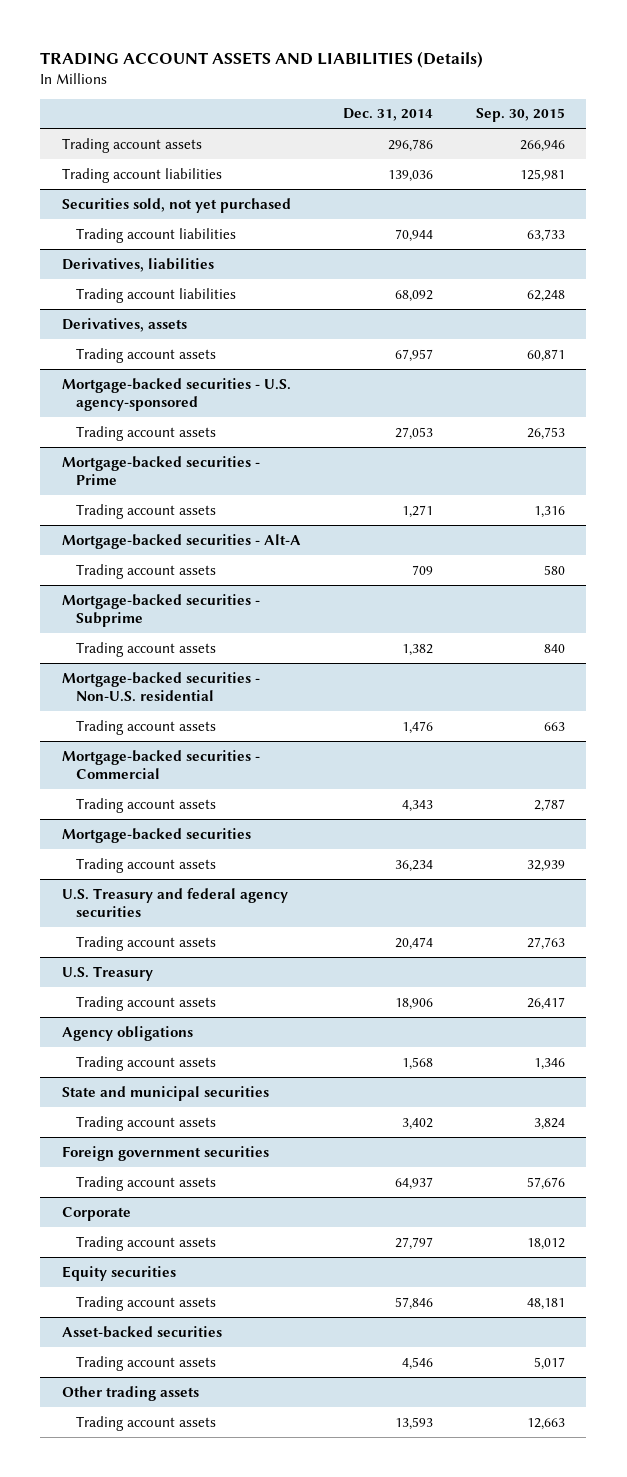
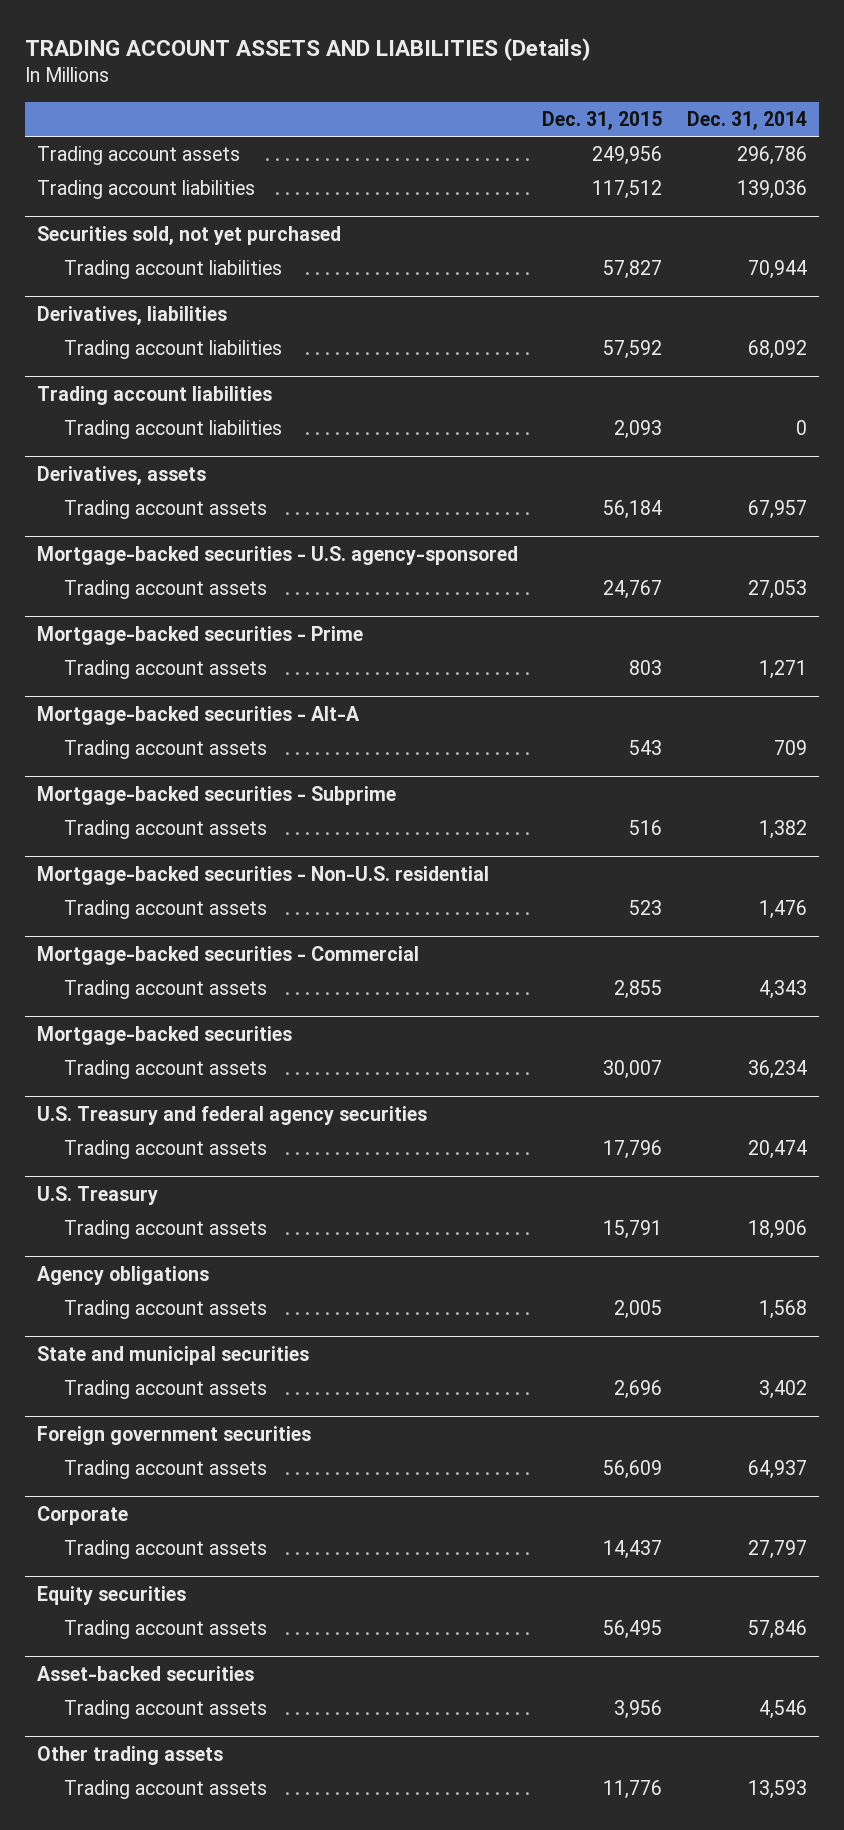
- | Dec. 31, 2014 | Sep. 30, 2015
+ | Dec. 31, 2015 | Dec. 31, 2014
+ Trading account liabilities
+ Trading account liabilities | 2,093 | 0

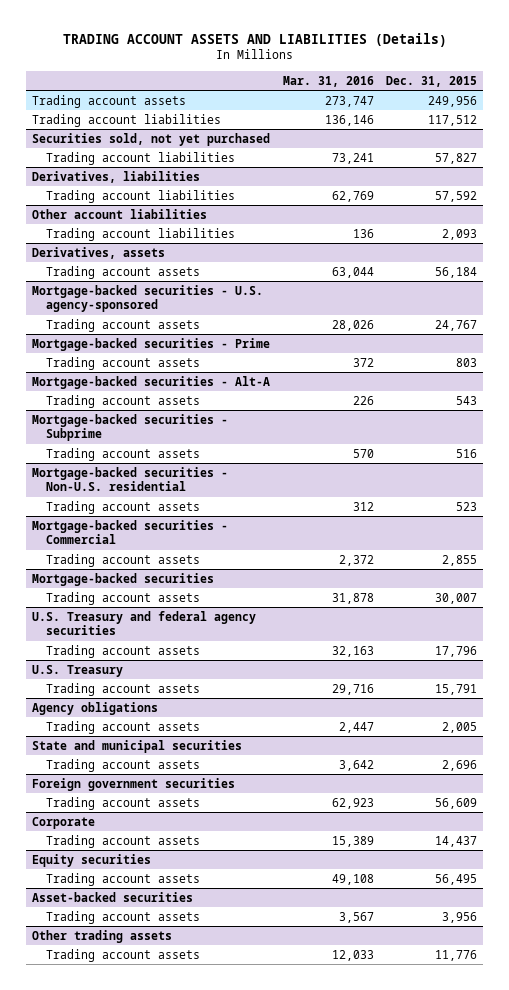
- | Dec. 31, 2015 | Dec. 31, 2014
+ | Mar. 31, 2016 | Dec. 31, 2015
- Trading account liabilities
+ Other account liabilities

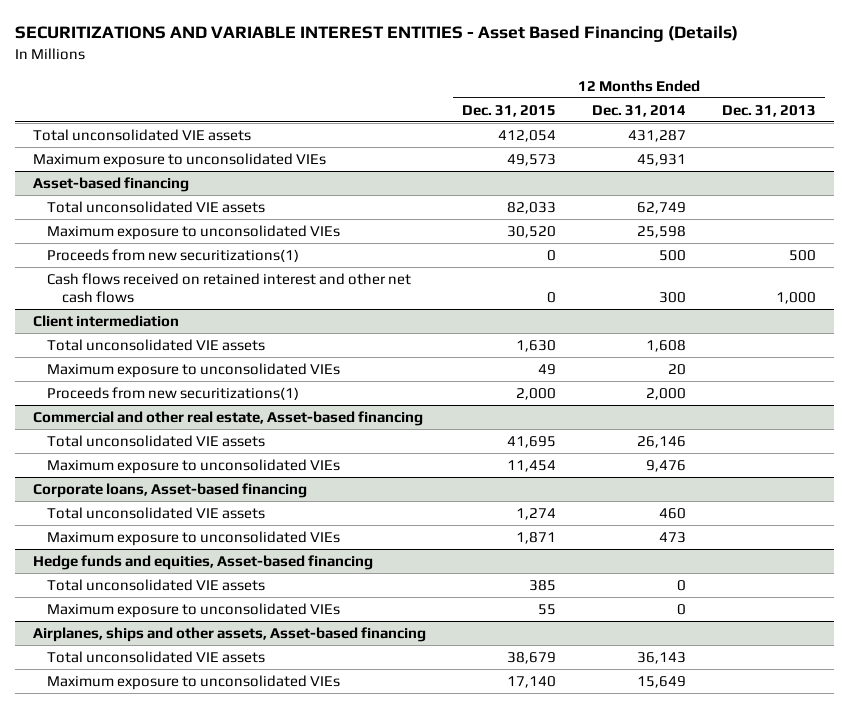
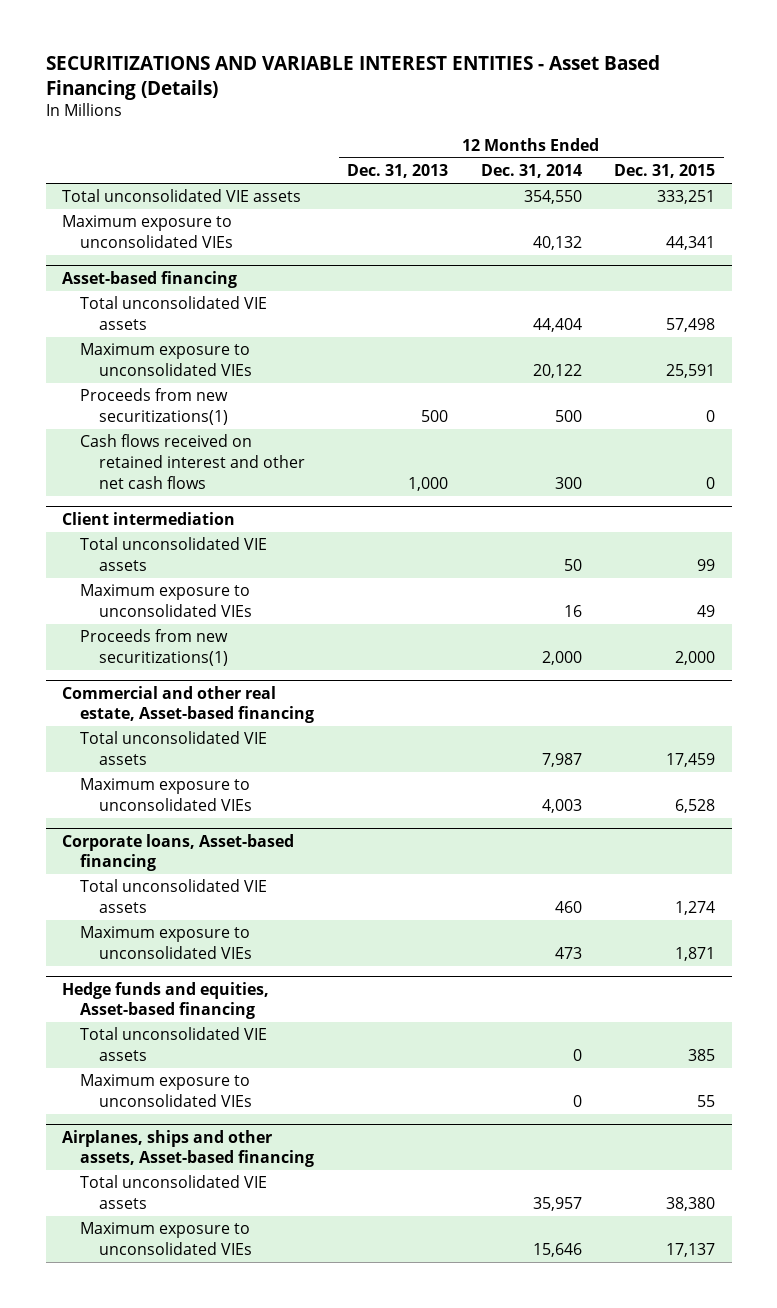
- | 12 Months Ended Dec. 31, 2015 | 12 Months Ended Dec. 31, 2014 | 12 Months Ended Dec. 31, 2013
+ | 12 Months Ended Dec. 31, 2013 | 12 Months Ended Dec. 31, 2014 | 12 Months Ended Dec. 31, 2015
- Total unconsolidated VIE assets | 412,054 | 431,287 |
- Maximum exposure to unconsolidated VIEs | 49,573 | 45,931 |
+ Total unconsolidated VIE assets | | 354,550 | 333,251
+ Maximum exposure to unconsolidated VIEs | | 40,132 | 44,341
@ Asset-based financing
- Total unconsolidated VIE assets | 82,033 | 62,749 |
- Maximum exposure to unconsolidated VIEs | 30,520 | 25,598 |
+ Total unconsolidated VIE assets | | 44,404 | 57,498
+ Maximum exposure to unconsolidated VIEs | | 20,122 | 25,591
@ Client intermediation
- Total unconsolidated VIE assets | 1,630 | 1,608 |
- Maximum exposure to unconsolidated VIEs | 49 | 20 |
+ Total unconsolidated VIE assets | | 50 | 99
+ Maximum exposure to unconsolidated VIEs | | 16 | 49
@ Commercial and other real estate, Asset-based financing
- Total unconsolidated VIE assets | 41,695 | 26,146 |
- Maximum exposure to unconsolidated VIEs | 11,454 | 9,476 |
+ Total unconsolidated VIE assets | | 7,987 | 17,459
+ Maximum exposure to unconsolidated VIEs | | 4,003 | 6,528
@ Airplanes, ships and other assets, Asset-based financing
- Total unconsolidated VIE assets | 38,679 | 36,143 |
- Maximum exposure to unconsolidated VIEs | 17,140 | 15,649 |
+ Total unconsolidated VIE assets | | 35,957 | 38,380
+ Maximum exposure to unconsolidated VIEs | | 15,646 | 17,137

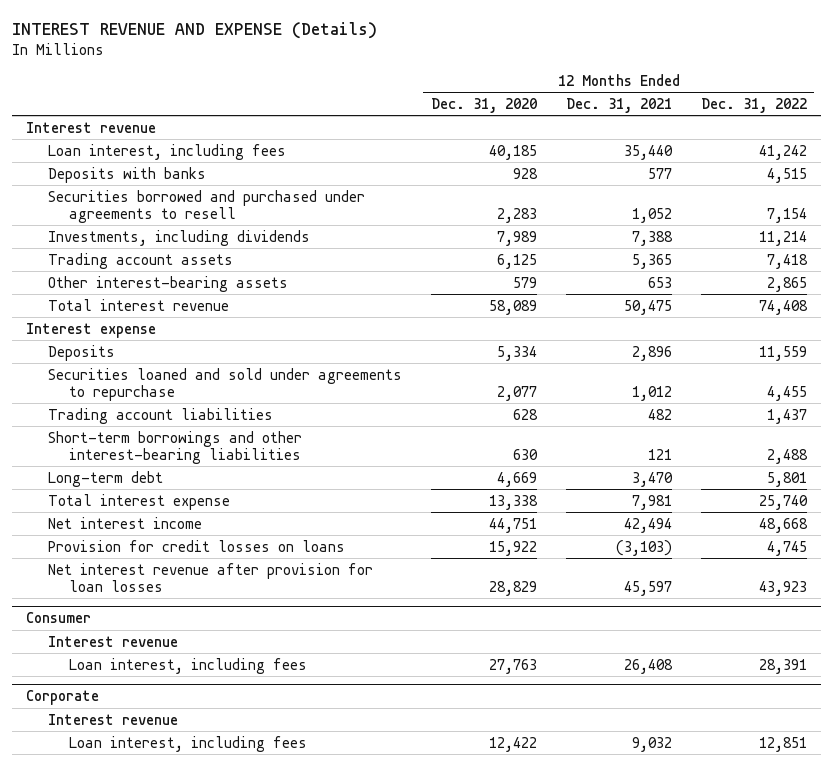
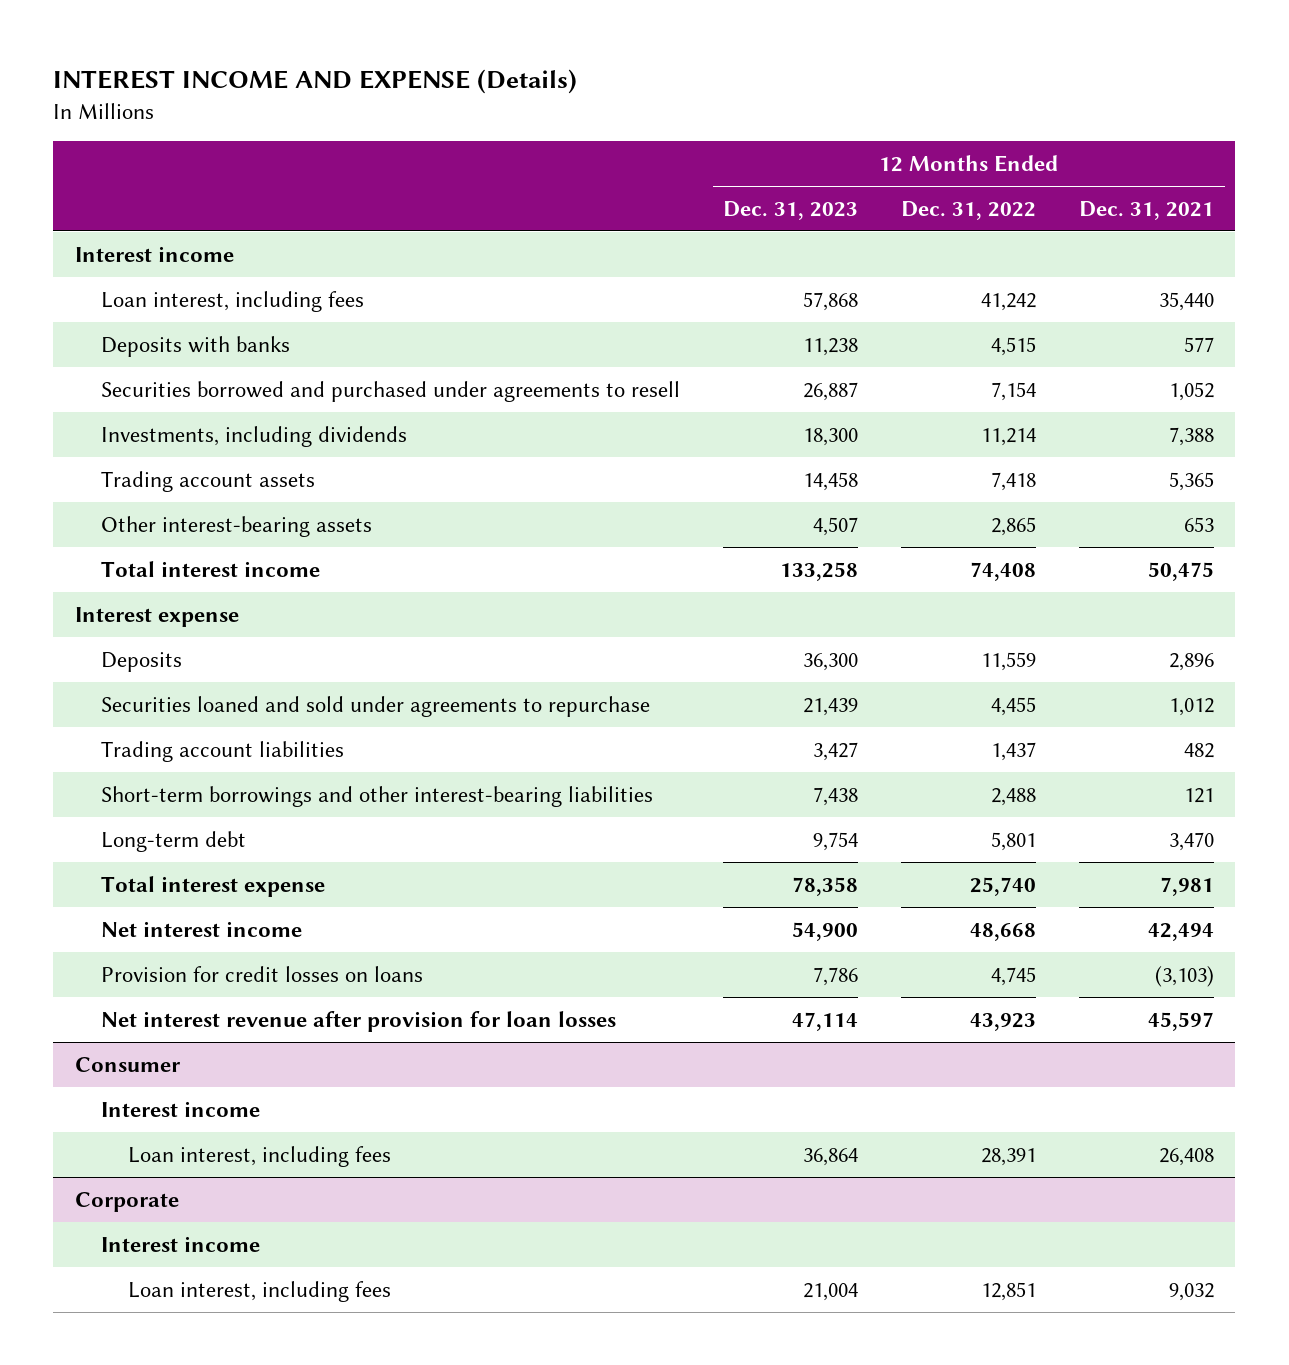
- INTEREST REVENUE AND EXPENSE (Details)
+ INTEREST INCOME AND EXPENSE (Details)
- | 12 Months Ended Dec. 31, 2020 | 12 Months Ended Dec. 31, 2021 | 12 Months Ended Dec. 31, 2022
+ | 12 Months Ended Dec. 31, 2023 | 12 Months Ended Dec. 31, 2022 | 12 Months Ended Dec. 31, 2021
- Interest revenue
+ Interest income
- Total interest revenue | 58,089 | 50,475 | 74,408
+ Total interest income | 133,258 | 74,408 | 50,475
@ Consumer
- Interest revenue
+ Interest income
@ Corporate
- Interest revenue
+ Interest income

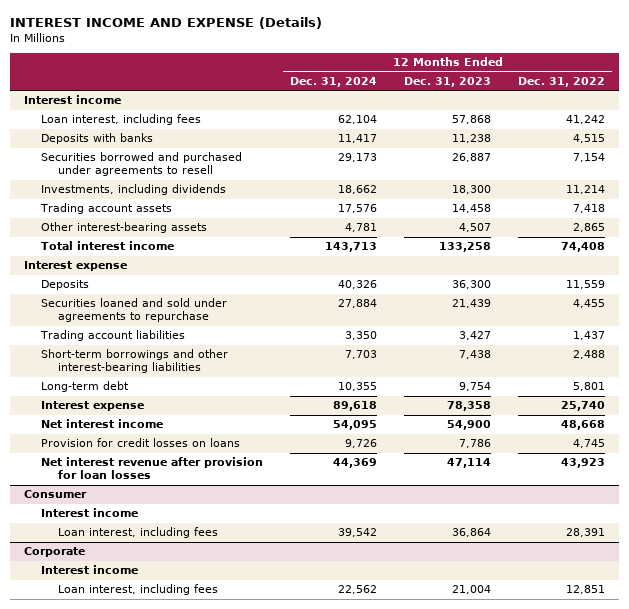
- | 12 Months Ended Dec. 31, 2023 | 12 Months Ended Dec. 31, 2022 | 12 Months Ended Dec. 31, 2021
+ | 12 Months Ended Dec. 31, 2024 | 12 Months Ended Dec. 31, 2023 | 12 Months Ended Dec. 31, 2022
- Total interest expense | 78,358 | 25,740 | 7,981
+ Interest expense | 89,618 | 78,358 | 25,740

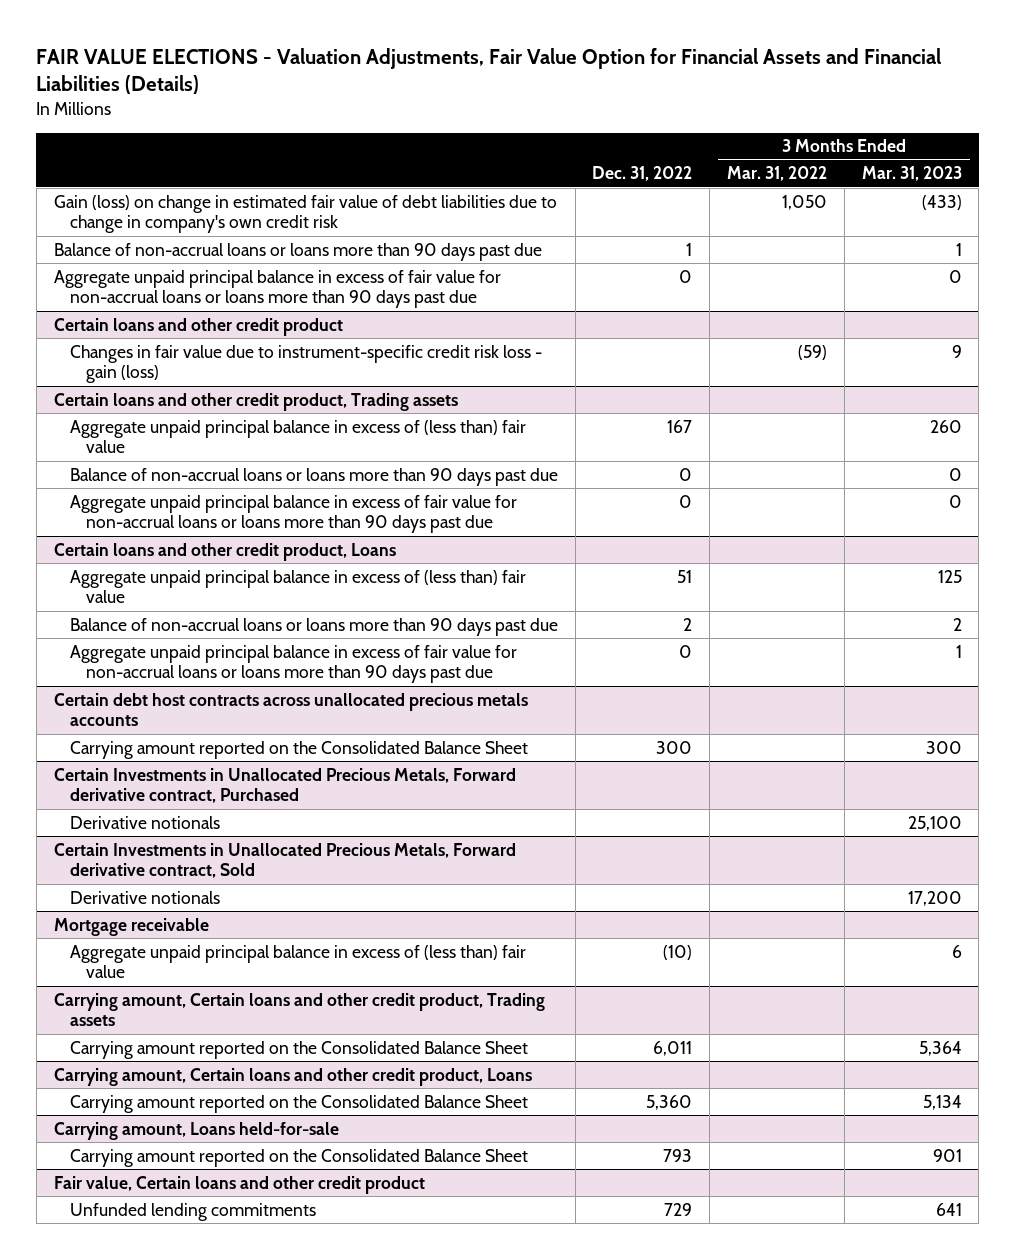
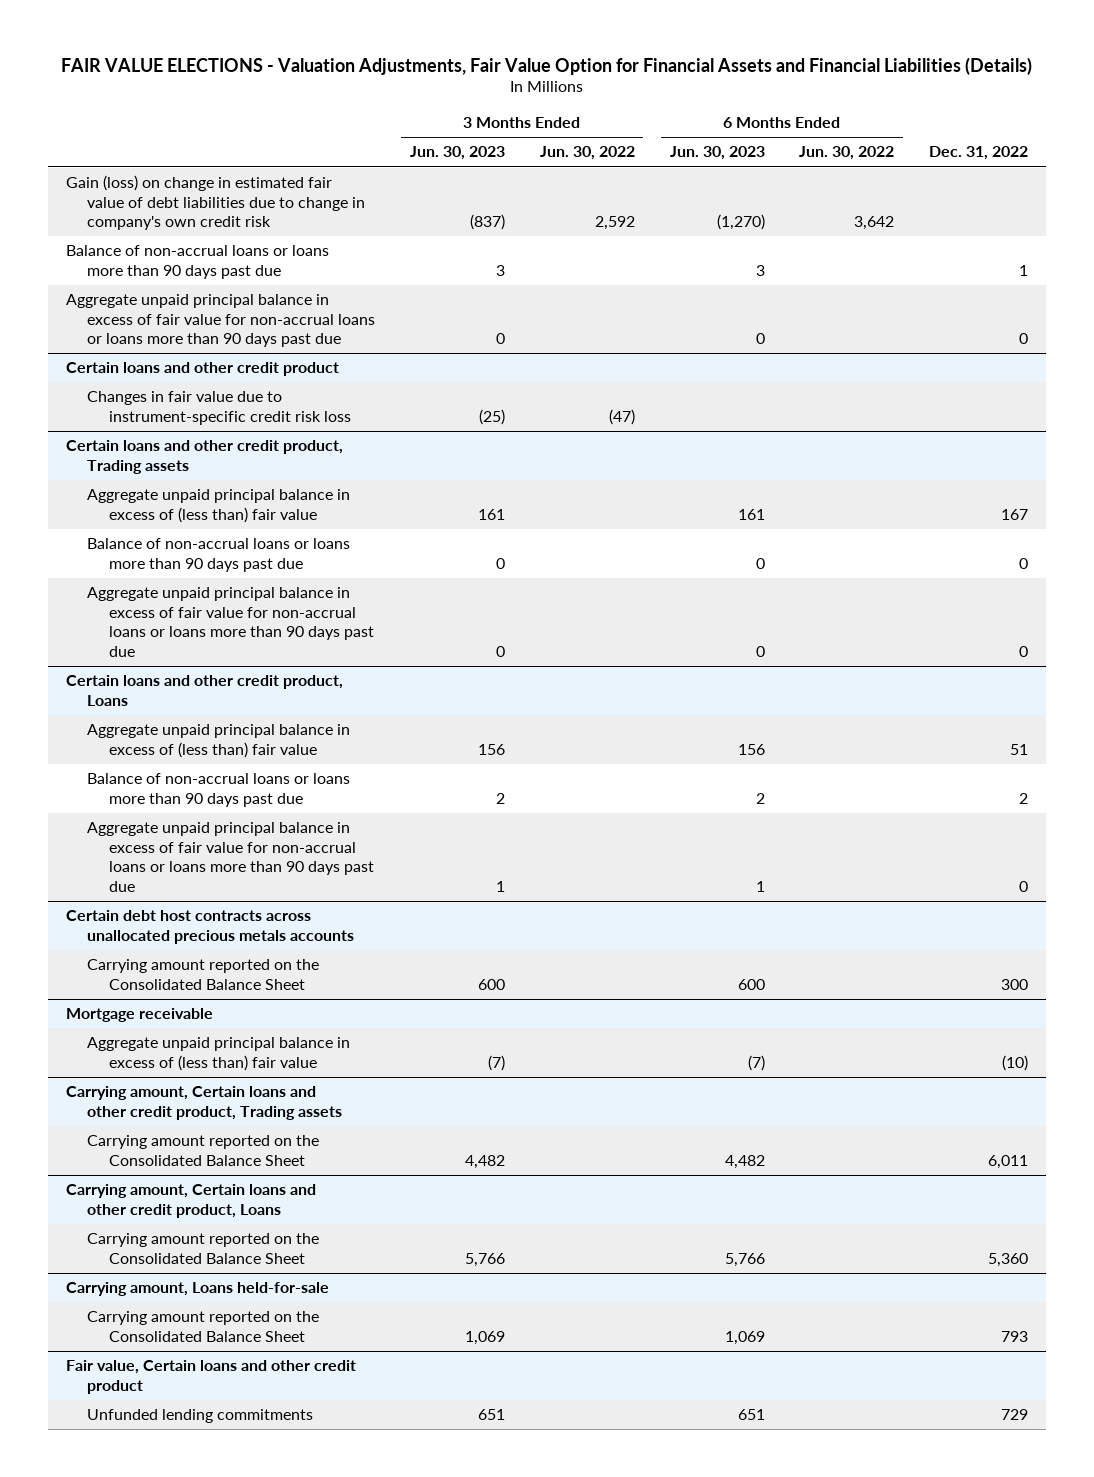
- | Dec. 31, 2022 | 3 Months Ended Mar. 31, 2022 | 3 Months Ended Mar. 31, 2023
+ | 3 Months Ended Jun. 30, 2023 | 3 Months Ended Jun. 30, 2022 | 6 Months Ended Jun. 30, 2023 | 6 Months Ended Jun. 30, 2022 | Dec. 31, 2022
@ Certain loans and other credit product
- Changes in fair value due to instrument-specific credit risk loss - gain (loss) | | (59) | 9
+ Changes in fair value due to instrument-specific credit risk loss | (25) | (47) | | |
- Certain Investments in Unallocated Precious Metals, Forward derivative contract, Purchased
- Derivative notionals | | | 25,100
- Certain Investments in Unallocated Precious Metals, Forward derivative contract, Sold
- Derivative notionals | | | 17,200

